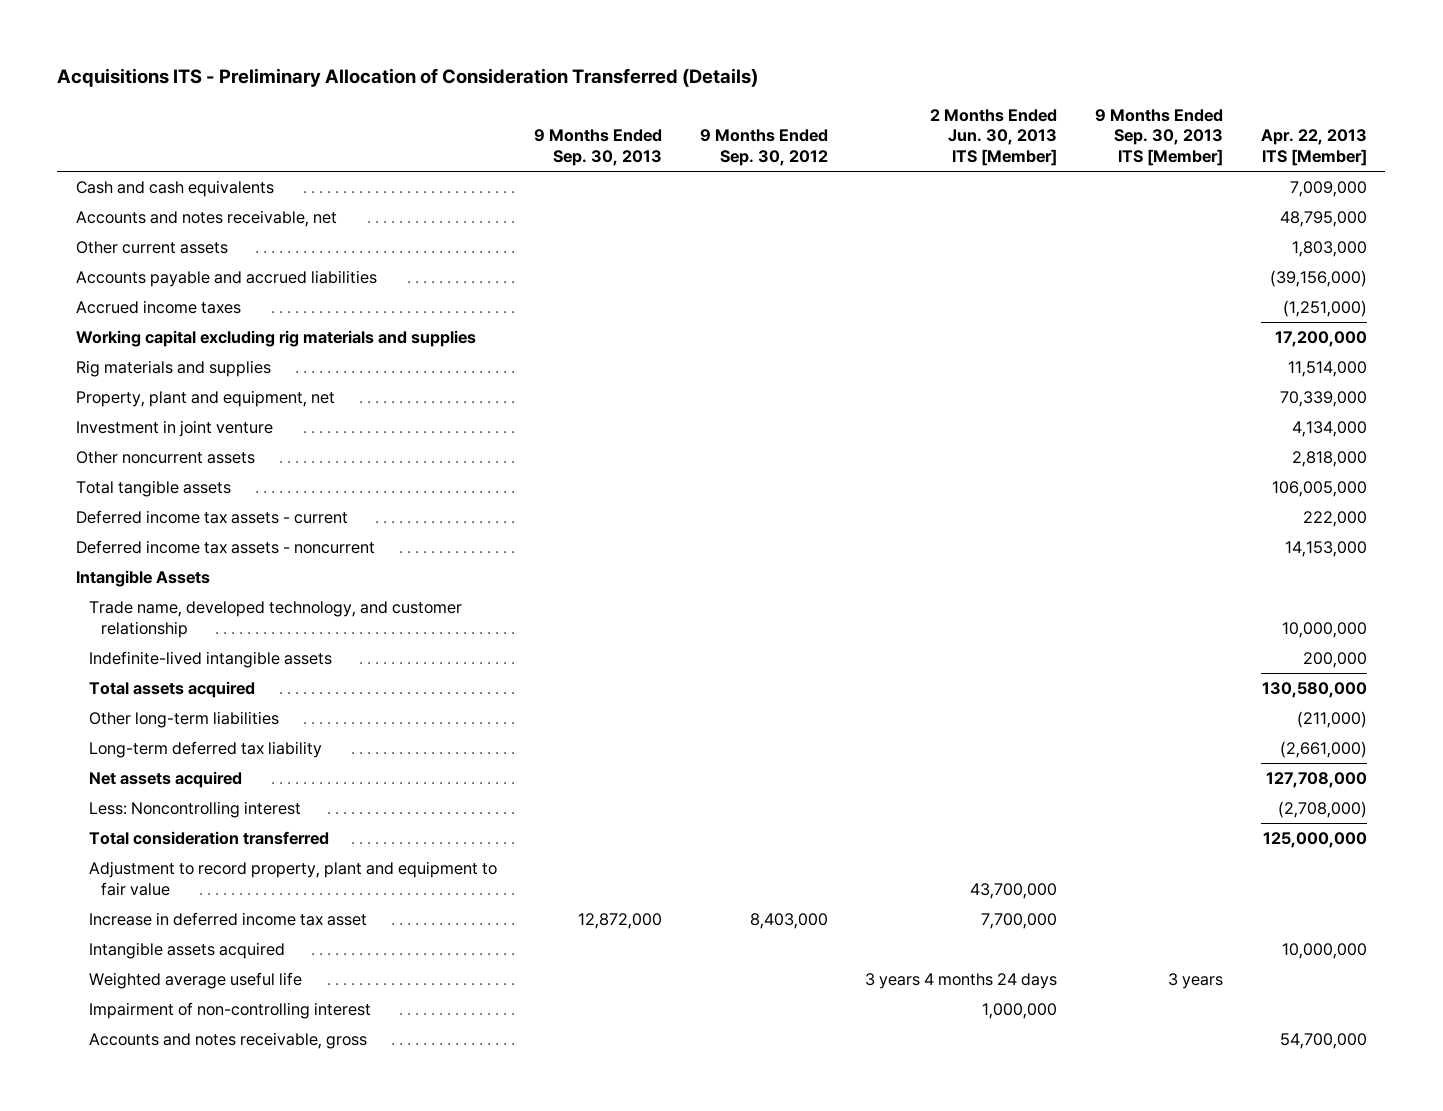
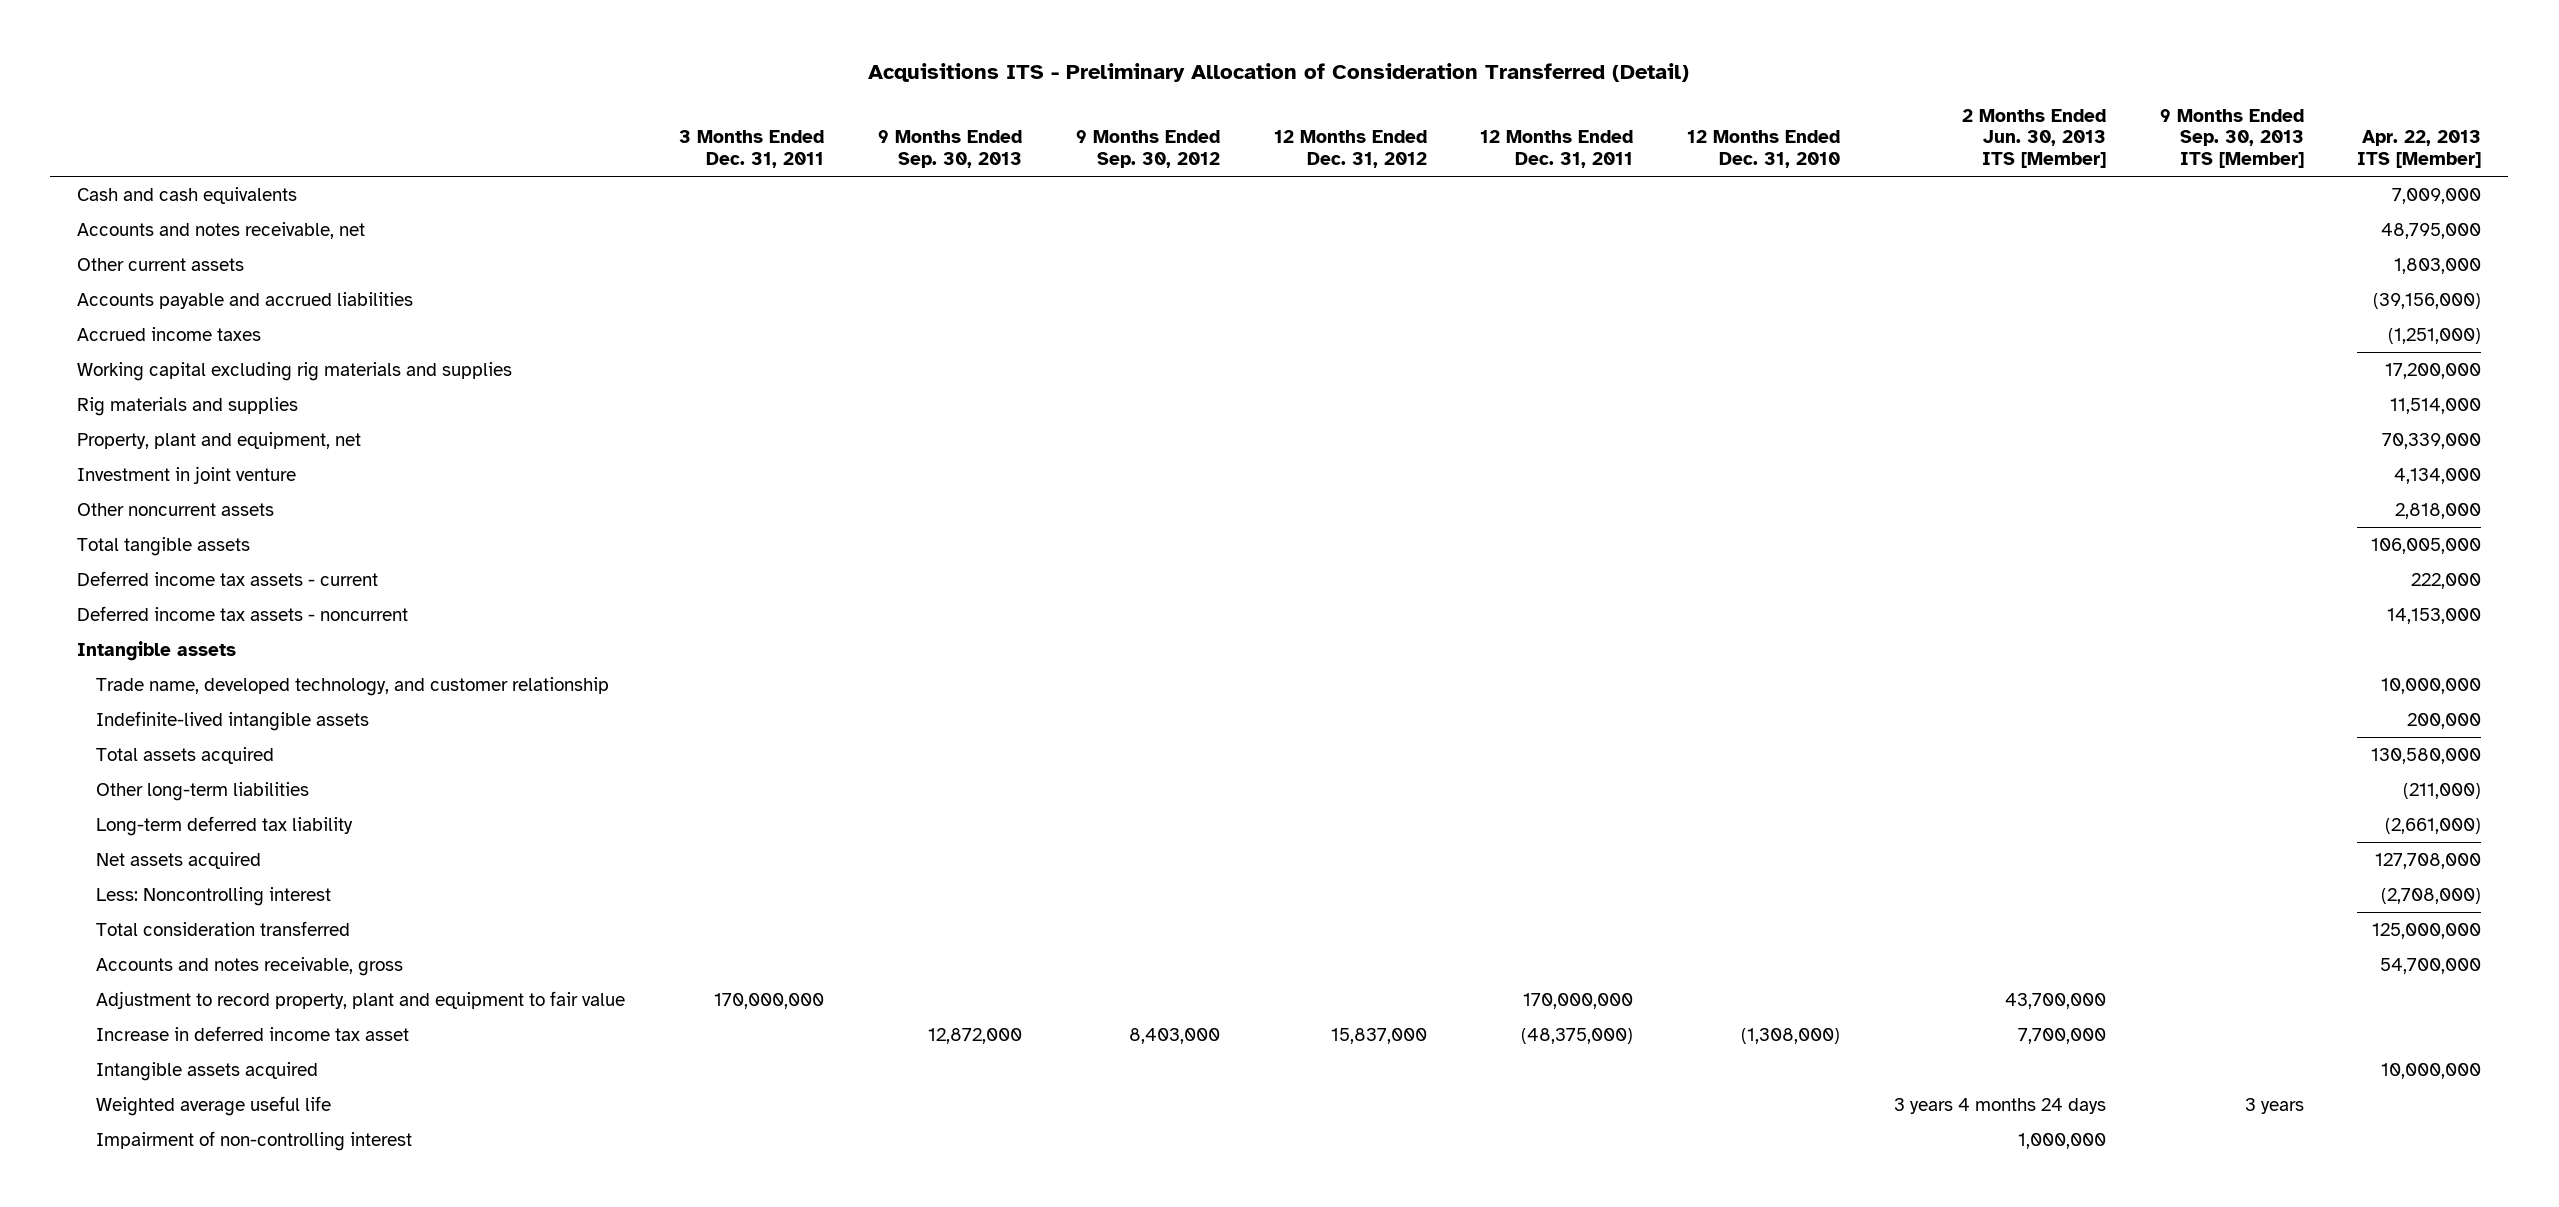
- Acquisitions ITS - Preliminary Allocation of Consideration Transferred (Details)
+ Acquisitions ITS - Preliminary Allocation of Consideration Transferred (Detail)
- | 9 Months Ended Sep. 30, 2013 | 9 Months Ended Sep. 30, 2012 | 2 Months Ended Jun. 30, 2013 ITS [Member] | 9 Months Ended Sep. 30, 2013 ITS [Member] | Apr. 22, 2013 ITS [Member]
+ | 3 Months Ended Dec. 31, 2011 | 9 Months Ended Sep. 30, 2013 | 9 Months Ended Sep. 30, 2012 | 12 Months Ended Dec. 31, 2012 | 12 Months Ended Dec. 31, 2011 | 12 Months Ended Dec. 31, 2010 | 2 Months Ended Jun. 30, 2013 ITS [Member] | 9 Months Ended Sep. 30, 2013 ITS [Member] | Apr. 22, 2013 ITS [Member]
- Intangible Assets
+ Intangible assets
moved up: Accounts and notes receivable, gross | | | | | | | | | 54,700,000

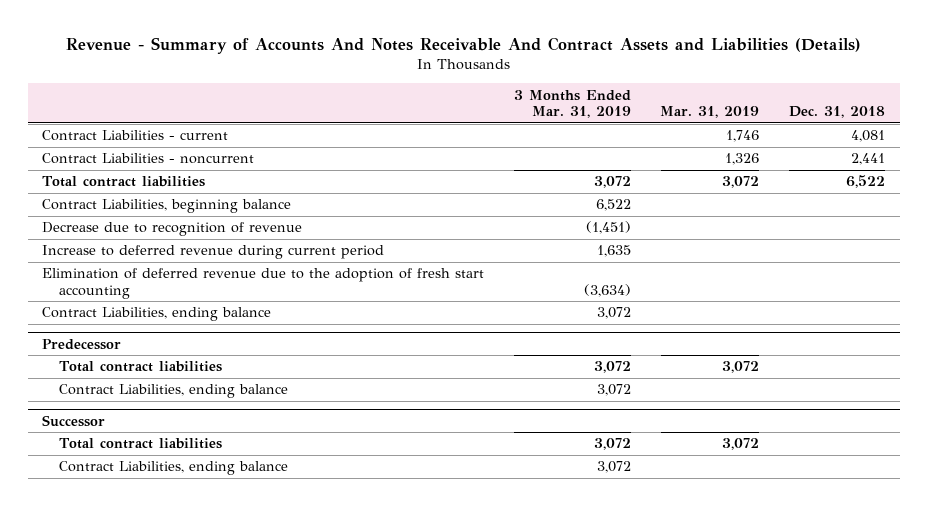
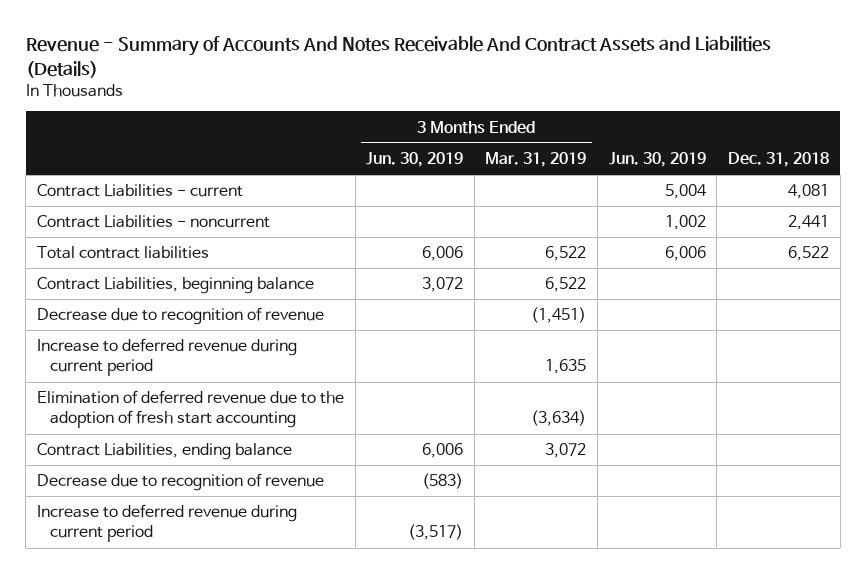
- | 3 Months Ended Mar. 31, 2019 | Mar. 31, 2019 | Dec. 31, 2018
+ | 3 Months Ended Jun. 30, 2019 | 3 Months Ended Mar. 31, 2019 | Jun. 30, 2019 | Dec. 31, 2018
- Total contract liabilities | 3,072 | 3,072 | 6,522
+ Total contract liabilities | 6,006 | 6,522 | 6,006 | 6,522
- Predecessor
- Total contract liabilities | 3,072 | 3,072 |
- Contract Liabilities, ending balance | 3,072 | |
- Successor
- Total contract liabilities | 3,072 | 3,072 |
- Contract Liabilities, ending balance | 3,072 | |
+ Decrease due to recognition of revenue | (583) | | |
+ Increase to deferred revenue during current period | (3,517) | | |

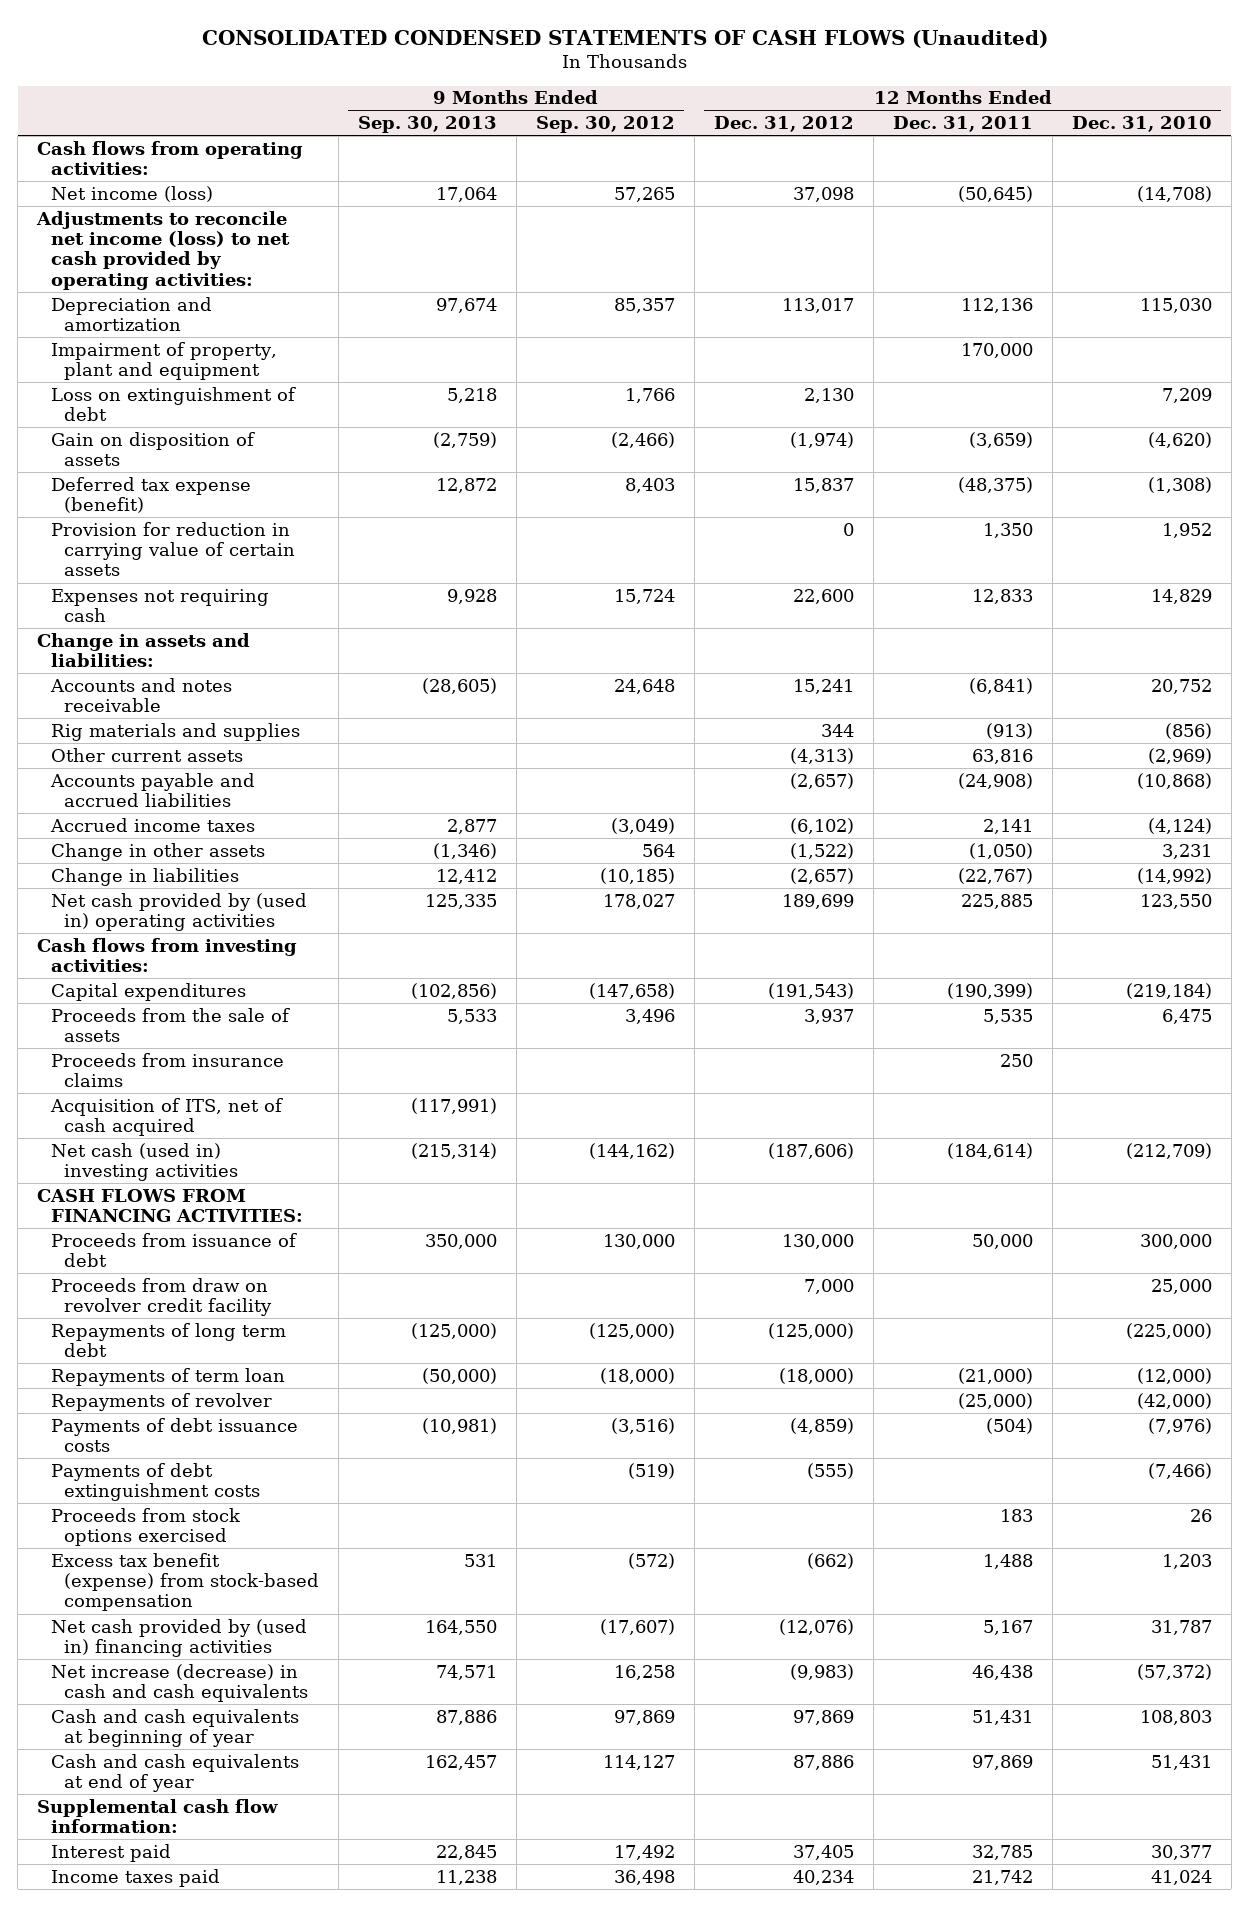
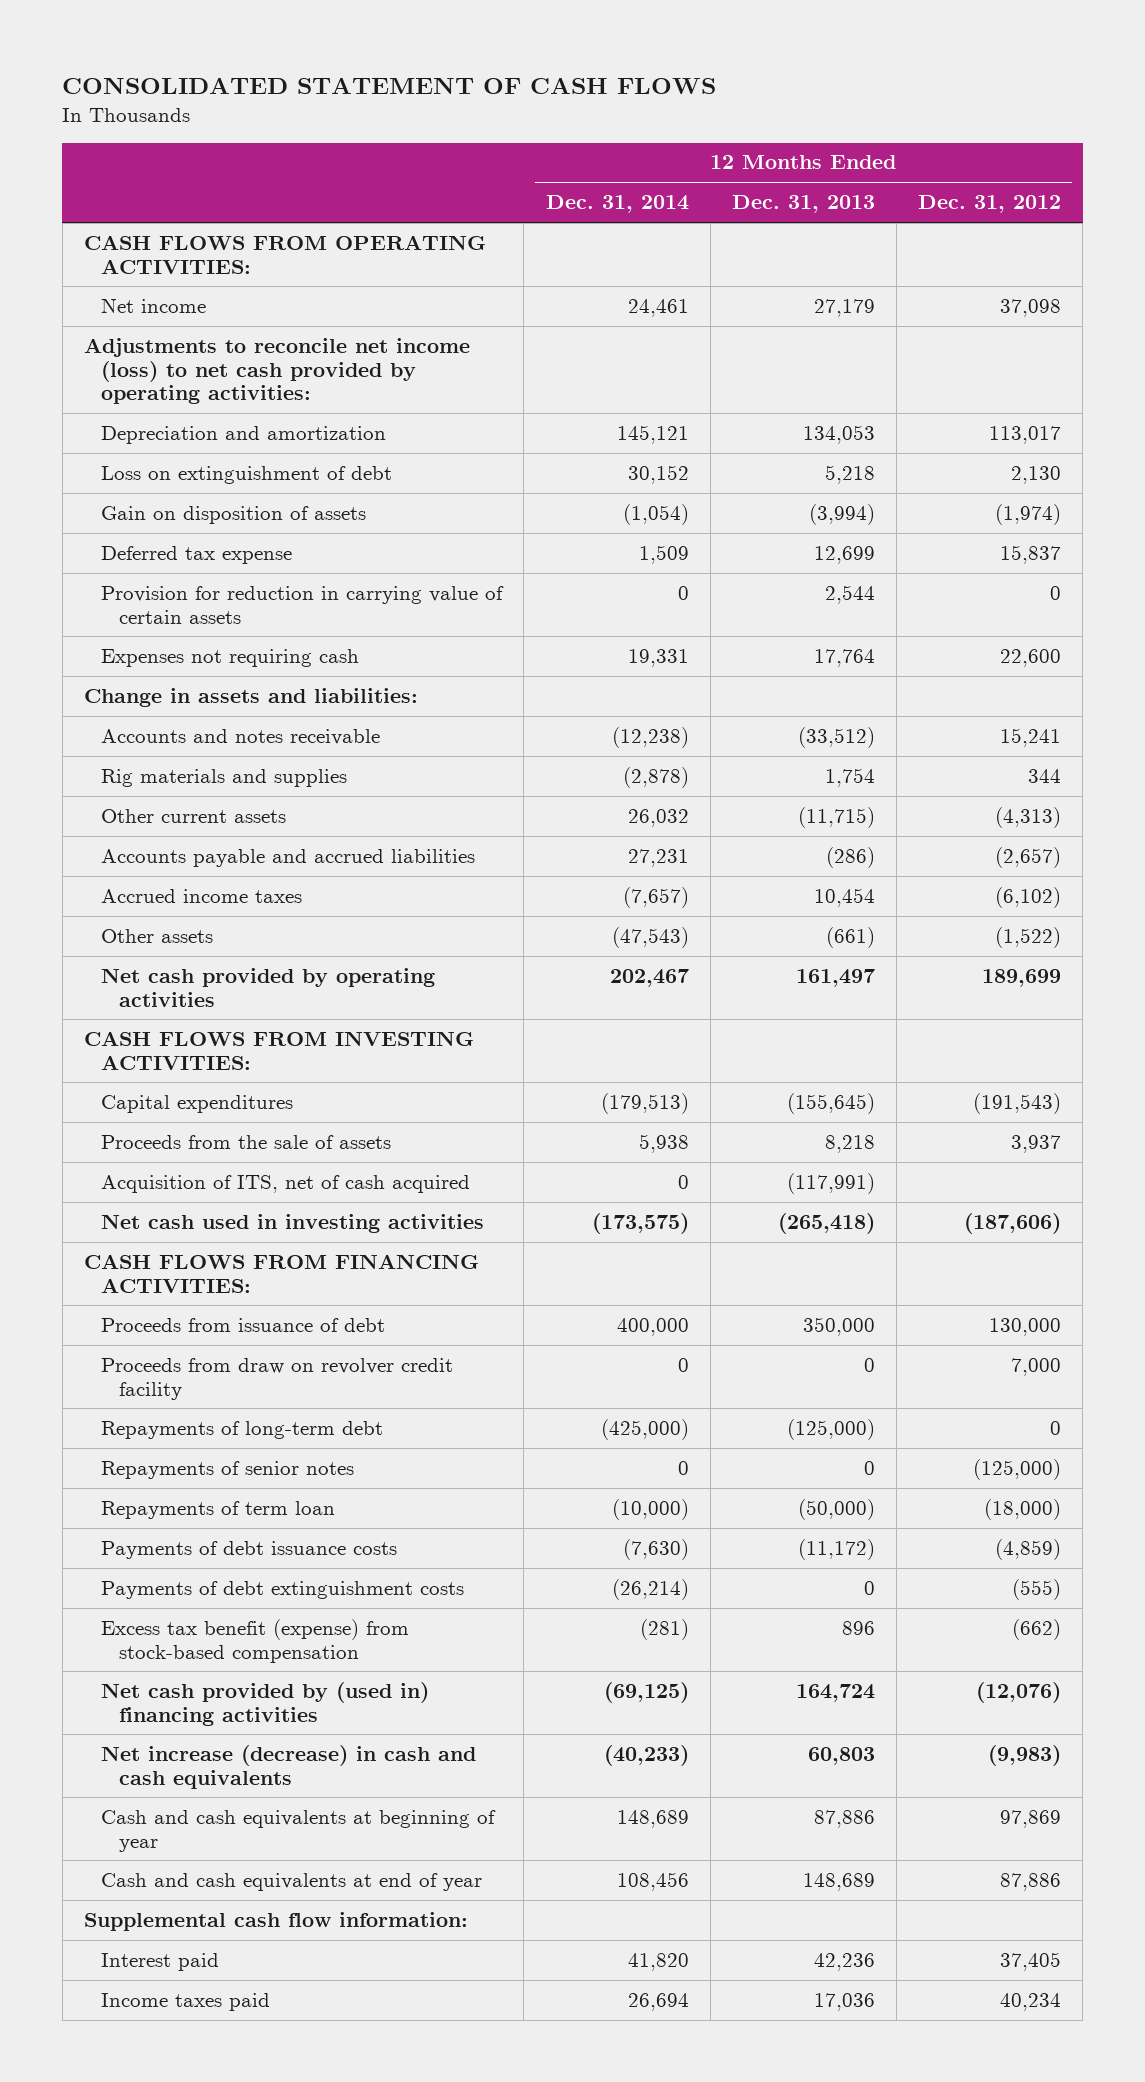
- CONSOLIDATED CONDENSED STATEMENTS OF CASH FLOWS (Unaudited)
+ CONSOLIDATED STATEMENT OF CASH FLOWS
- | 9 Months Ended Sep. 30, 2013 | 9 Months Ended Sep. 30, 2012 | 12 Months Ended Dec. 31, 2012 | 12 Months Ended Dec. 31, 2011 | 12 Months Ended Dec. 31, 2010
+ | 12 Months Ended Dec. 31, 2014 | 12 Months Ended Dec. 31, 2013 | 12 Months Ended Dec. 31, 2012
- Cash flows from operating activities:
- Net income (loss) | 17,064 | 57,265 | 37,098 | (50,645) | (14,708)
+ CASH FLOWS FROM OPERATING ACTIVITIES:
+ Net income | 24,461 | 27,179 | 37,098
- Impairment of property, plant and equipment | | | | 170,000 |
- Deferred tax expense (benefit) | 12,872 | 8,403 | 15,837 | (48,375) | (1,308)
+ Deferred tax expense | 1,509 | 12,699 | 15,837
- Change in other assets | (1,346) | 564 | (1,522) | (1,050) | 3,231
- Change in liabilities | 12,412 | (10,185) | (2,657) | (22,767) | (14,992)
- Net cash provided by (used in) operating activities | 125,335 | 178,027 | 189,699 | 225,885 | 123,550
- Cash flows from investing activities:
+ Other assets | (47,543) | (661) | (1,522)
+ Net cash provided by operating activities | 202,467 | 161,497 | 189,699
+ CASH FLOWS FROM INVESTING ACTIVITIES:
- Proceeds from insurance claims | | | | 250 |
- Net cash (used in) investing activities | (215,314) | (144,162) | (187,606) | (184,614) | (212,709)
+ Net cash used in investing activities | (173,575) | (265,418) | (187,606)
- Repayments of long term debt | (125,000) | (125,000) | (125,000) | | (225,000)
+ Repayments of long-term debt | (425,000) | (125,000) | 0
+ Repayments of senior notes | 0 | 0 | (125,000)
- Repayments of revolver | | | | (25,000) | (42,000)
- Proceeds from stock options exercised | | | | 183 | 26

